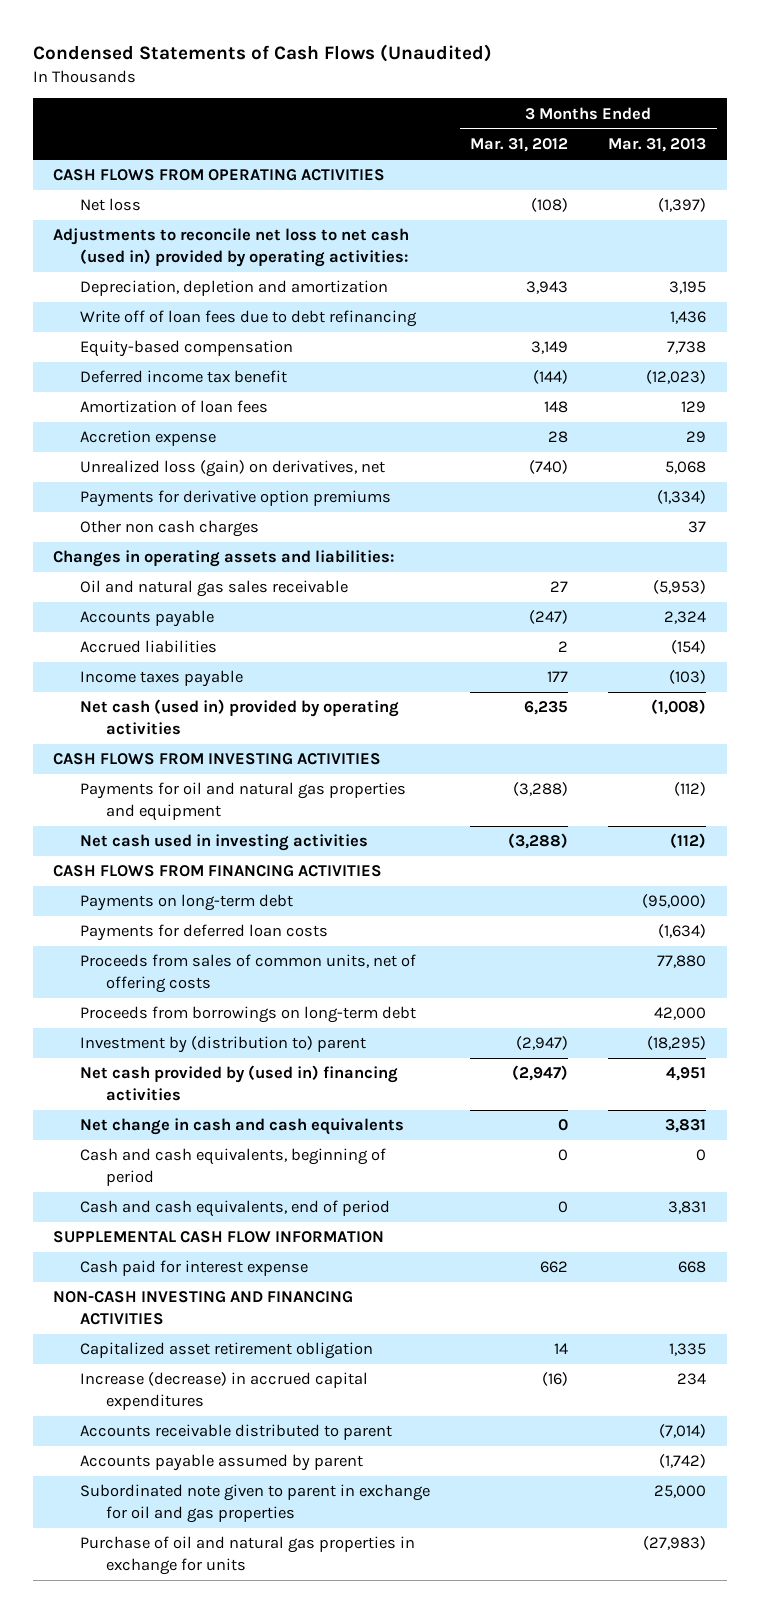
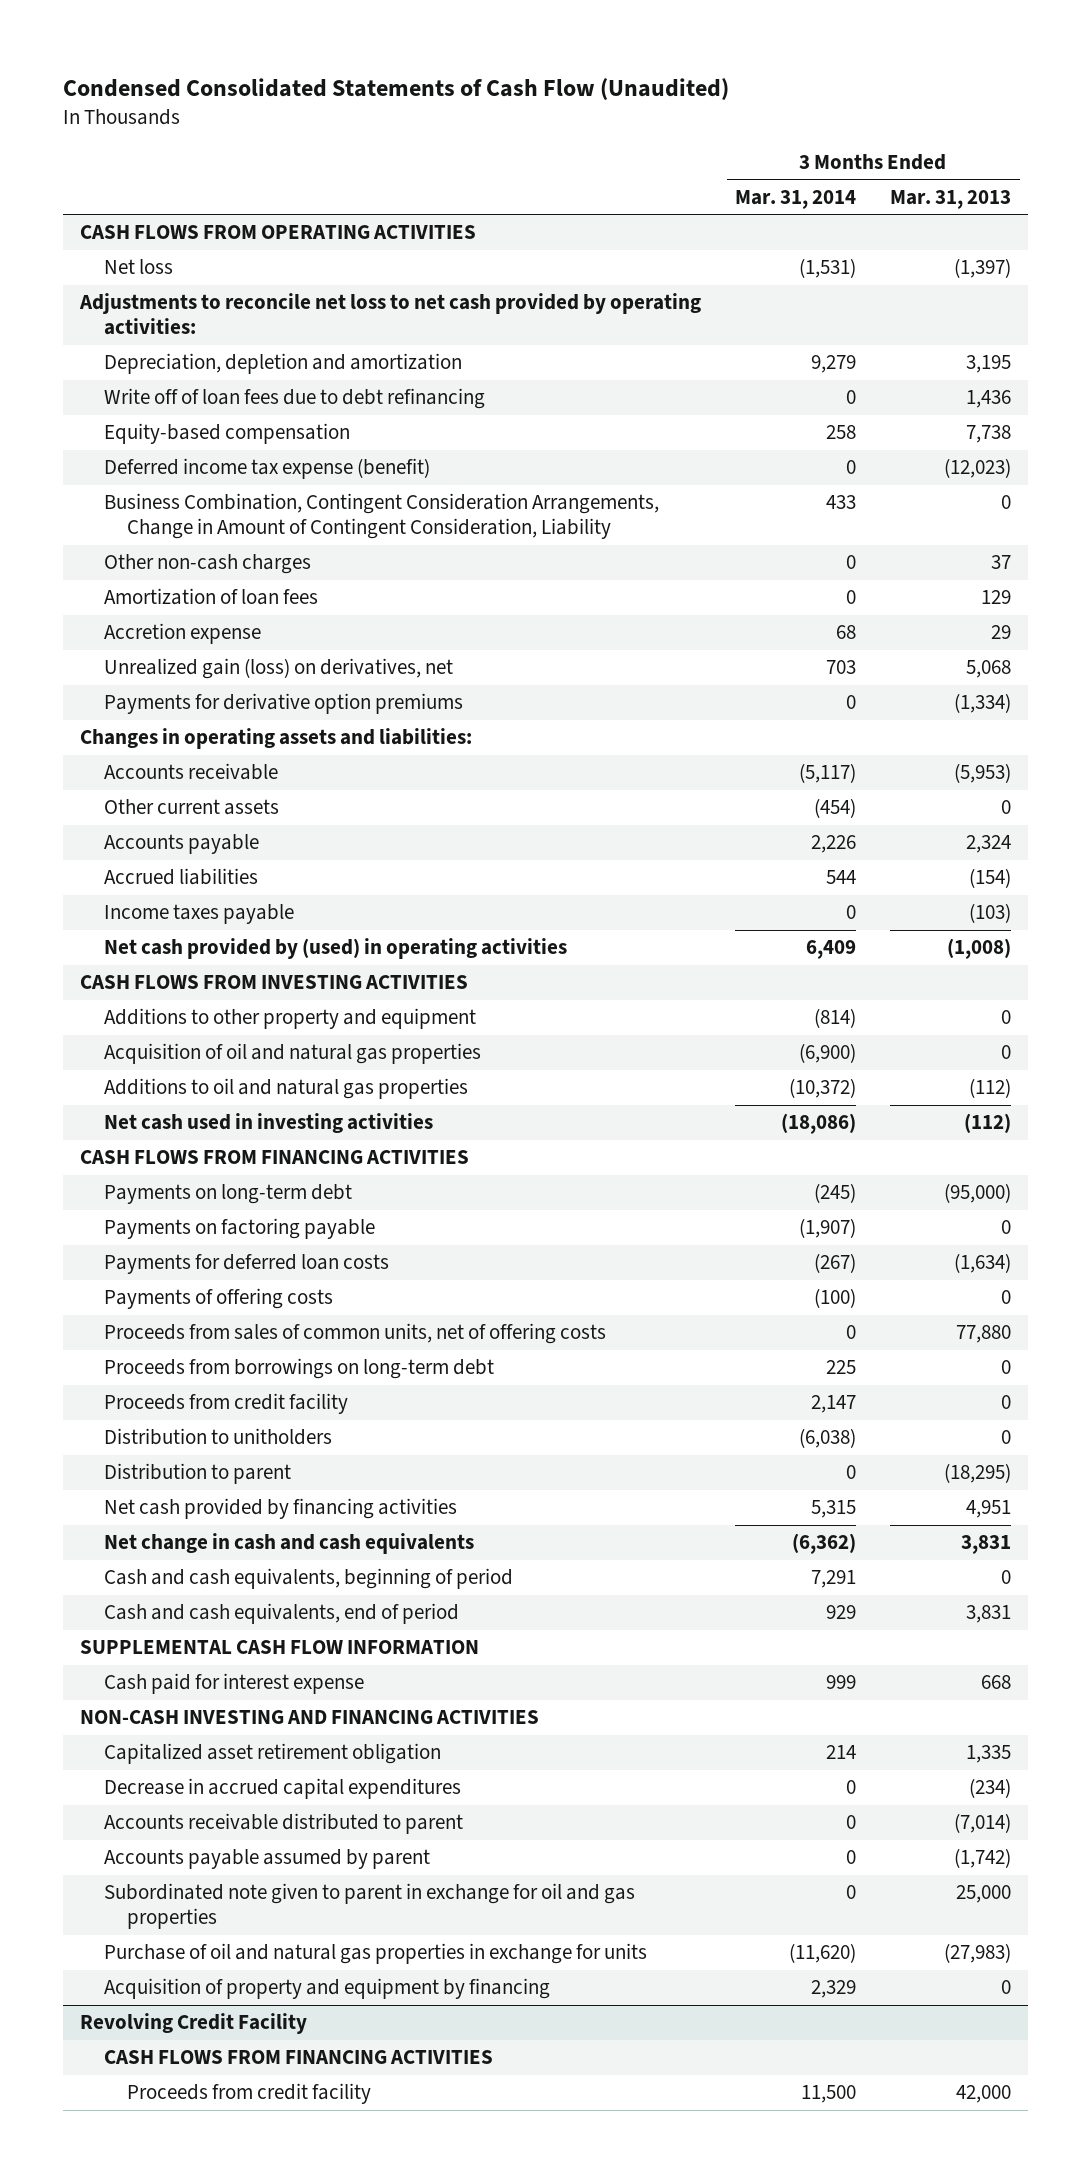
- Condensed Statements of Cash Flows (Unaudited)
+ Condensed Consolidated Statements of Cash Flow (Unaudited)
- | 3 Months Ended Mar. 31, 2012 | 3 Months Ended Mar. 31, 2013
+ | 3 Months Ended Mar. 31, 2014 | 3 Months Ended Mar. 31, 2013
- Adjustments to reconcile net loss to net cash (used in) provided by operating activities:
+ Adjustments to reconcile net loss to net cash provided by operating activities:
- Deferred income tax benefit | (144) | (12,023)
+ Deferred income tax expense (benefit) | 0 | (12,023)
+ Business Combination, Contingent Consideration Arrangements, Change in Amount of Contingent Consideration, Liability | 433 | 0
+ Other non-cash charges | 0 | 37
- Unrealized loss (gain) on derivatives, net | (740) | 5,068
+ Unrealized gain (loss) on derivatives, net | 703 | 5,068
- Other non cash charges | | 37
- Oil and natural gas sales receivable | 27 | (5,953)
+ Accounts receivable | (5,117) | (5,953)
+ Other current assets | (454) | 0
- Net cash (used in) provided by operating activities | 6,235 | (1,008)
+ Net cash provided by (used) in operating activities | 6,409 | (1,008)
- Payments for oil and natural gas properties and equipment | (3,288) | (112)
+ Additions to other property and equipment | (814) | 0
+ Acquisition of oil and natural gas properties | (6,900) | 0
+ Additions to oil and natural gas properties | (10,372) | (112)
+ Payments on factoring payable | (1,907) | 0
+ Payments of offering costs | (100) | 0
- Proceeds from borrowings on long-term debt | | 42,000
- Investment by (distribution to) parent | (2,947) | (18,295)
- Net cash provided by (used in) financing activities | (2,947) | 4,951
+ Proceeds from borrowings on long-term debt | 225 | 0
+ Proceeds from credit facility | 2,147 | 0
+ Distribution to unitholders | (6,038) | 0
+ Distribution to parent | 0 | (18,295)
+ Net cash provided by financing activities | 5,315 | 4,951
- Increase (decrease) in accrued capital expenditures | (16) | 234
+ Decrease in accrued capital expenditures | 0 | (234)
+ Acquisition of property and equipment by financing | 2,329 | 0
+ Revolving Credit Facility
+ CASH FLOWS FROM FINANCING ACTIVITIES
+ Proceeds from credit facility | 11,500 | 42,000

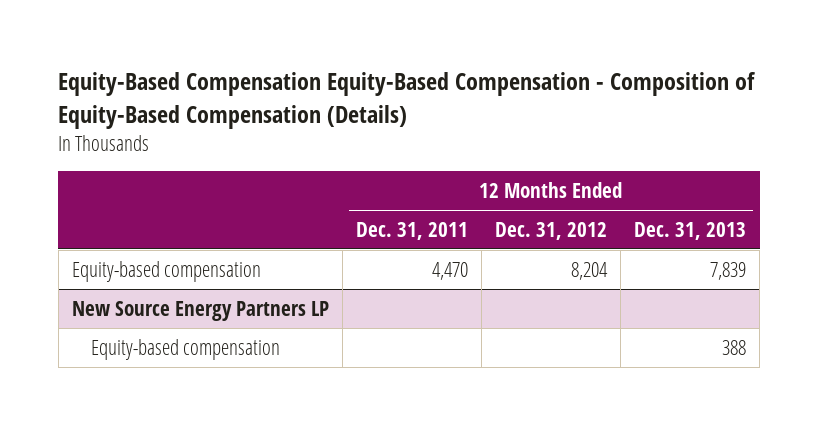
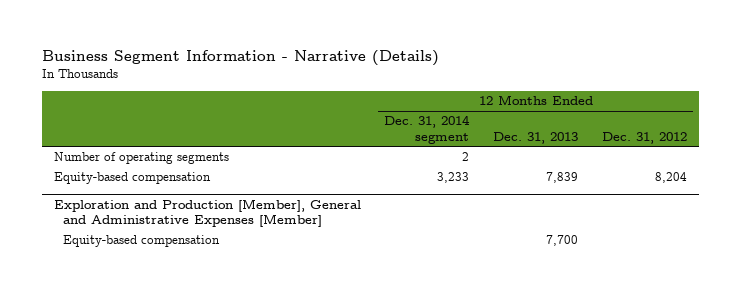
- Equity-Based Compensation Equity-Based Compensation - Composition of Equity-Based Compensation (Details)
+ Business Segment Information - Narrative (Details)
- | 12 Months Ended Dec. 31, 2011 | 12 Months Ended Dec. 31, 2012 | 12 Months Ended Dec. 31, 2013
+ | 12 Months Ended Dec. 31, 2014 segment | 12 Months Ended Dec. 31, 2013 | 12 Months Ended Dec. 31, 2012
+ Number of operating segments | 2 | |
- New Source Energy Partners LP
- Equity-based compensation | | | 388
+ Exploration and Production [Member], General and Administrative Expenses [Member]
+ Equity-based compensation | | 7,700 |

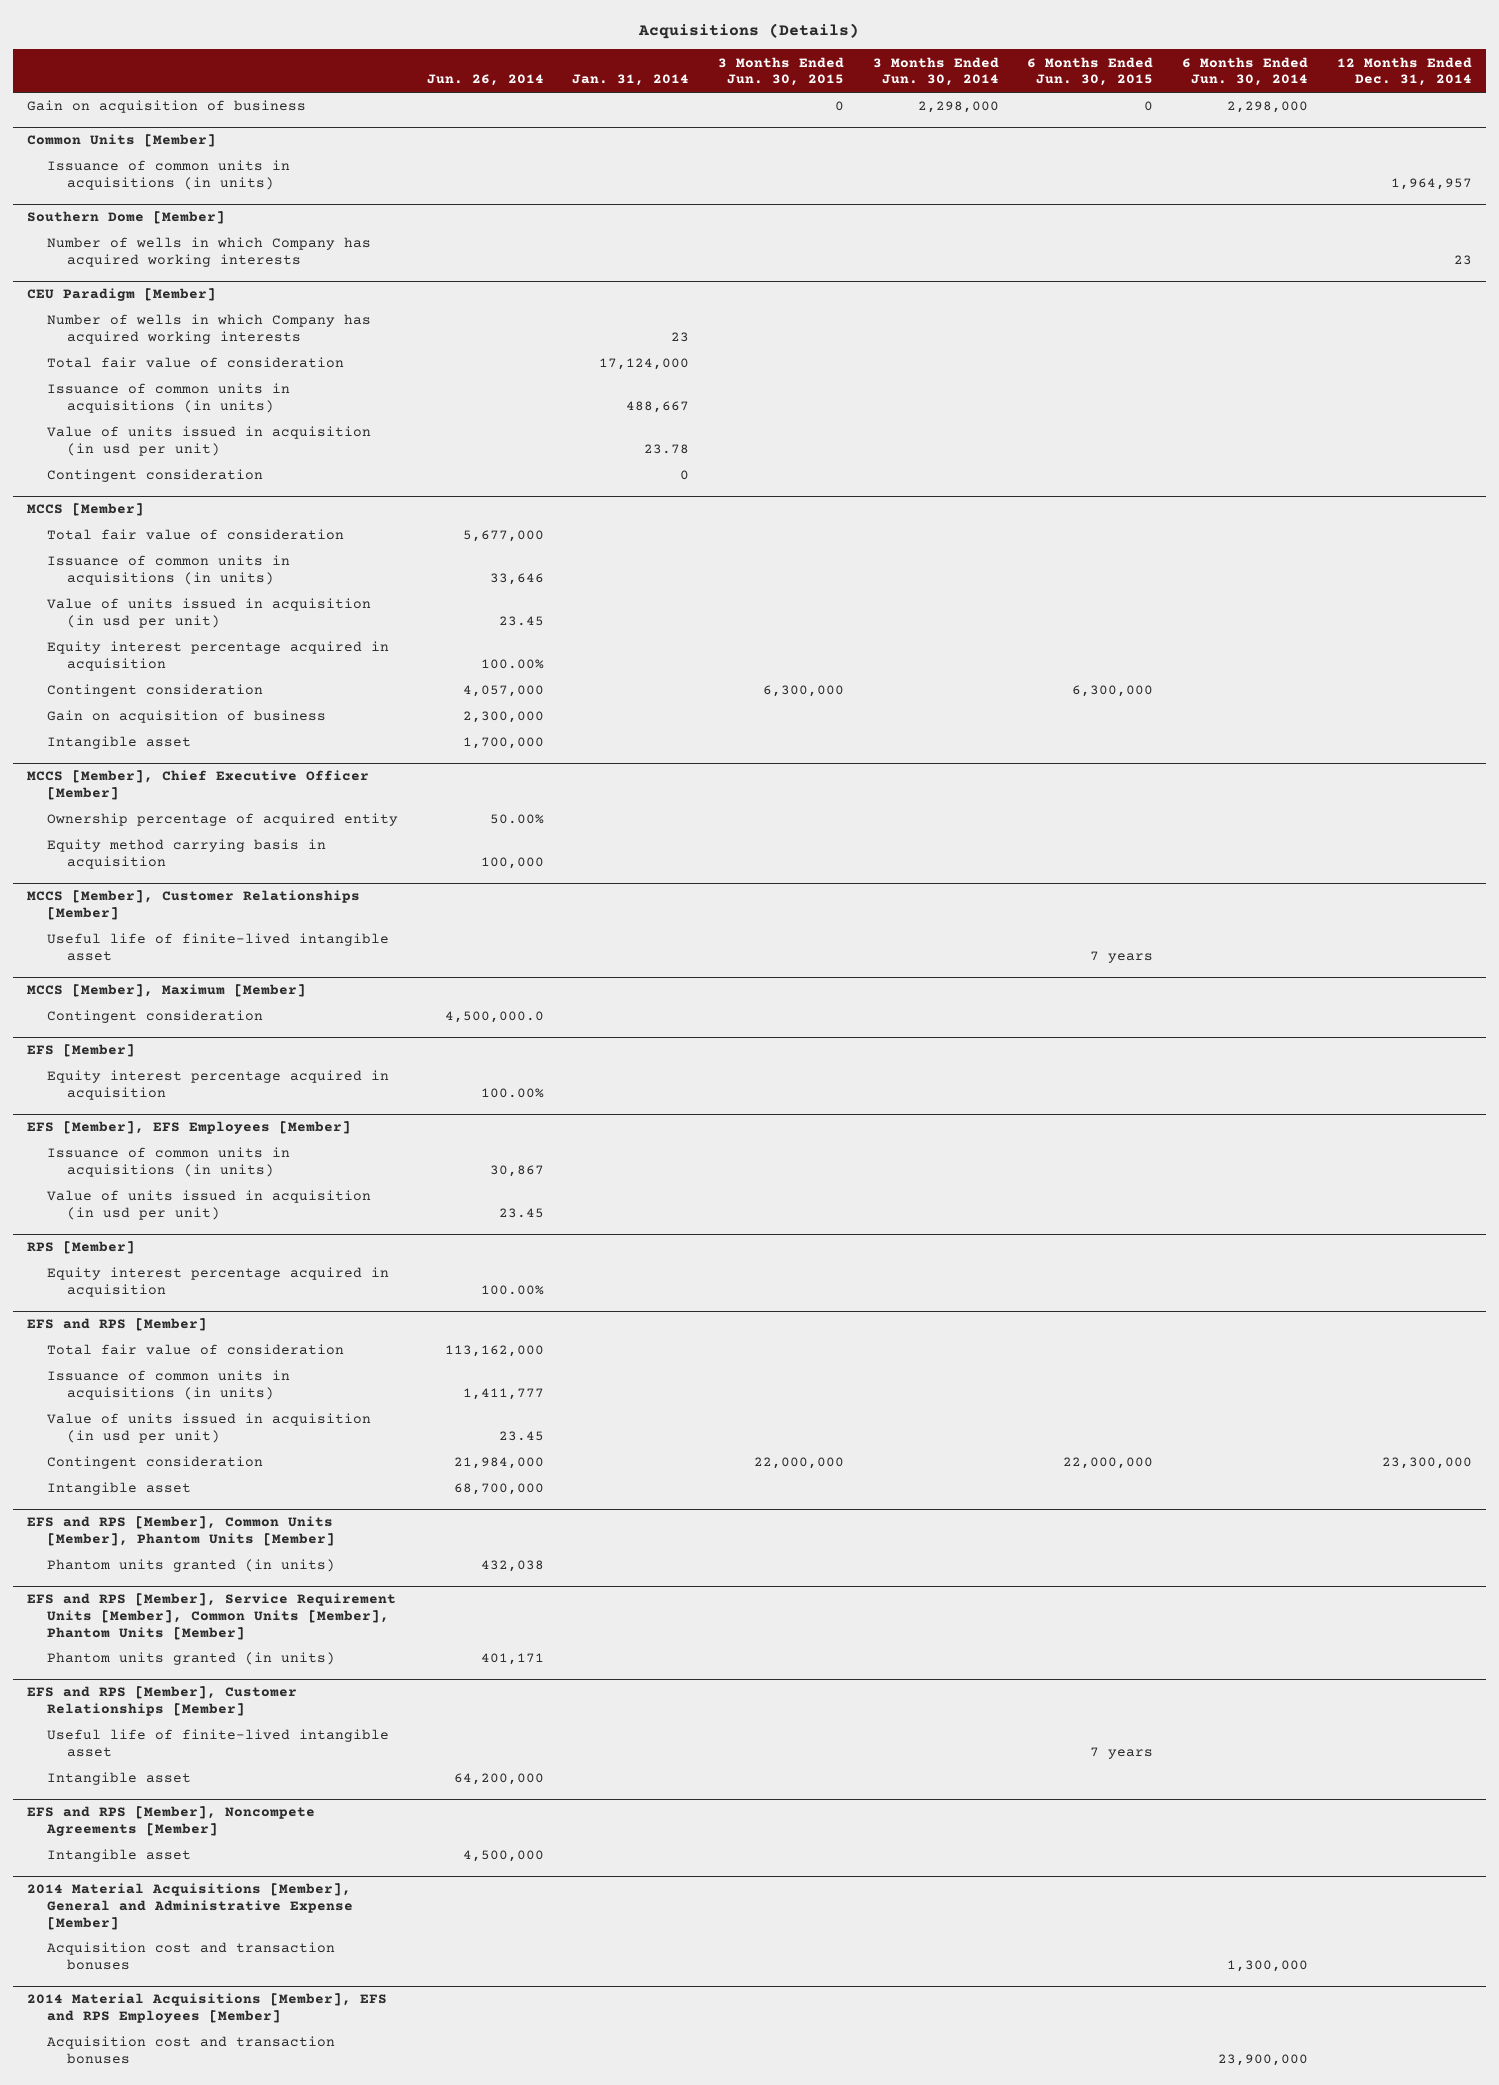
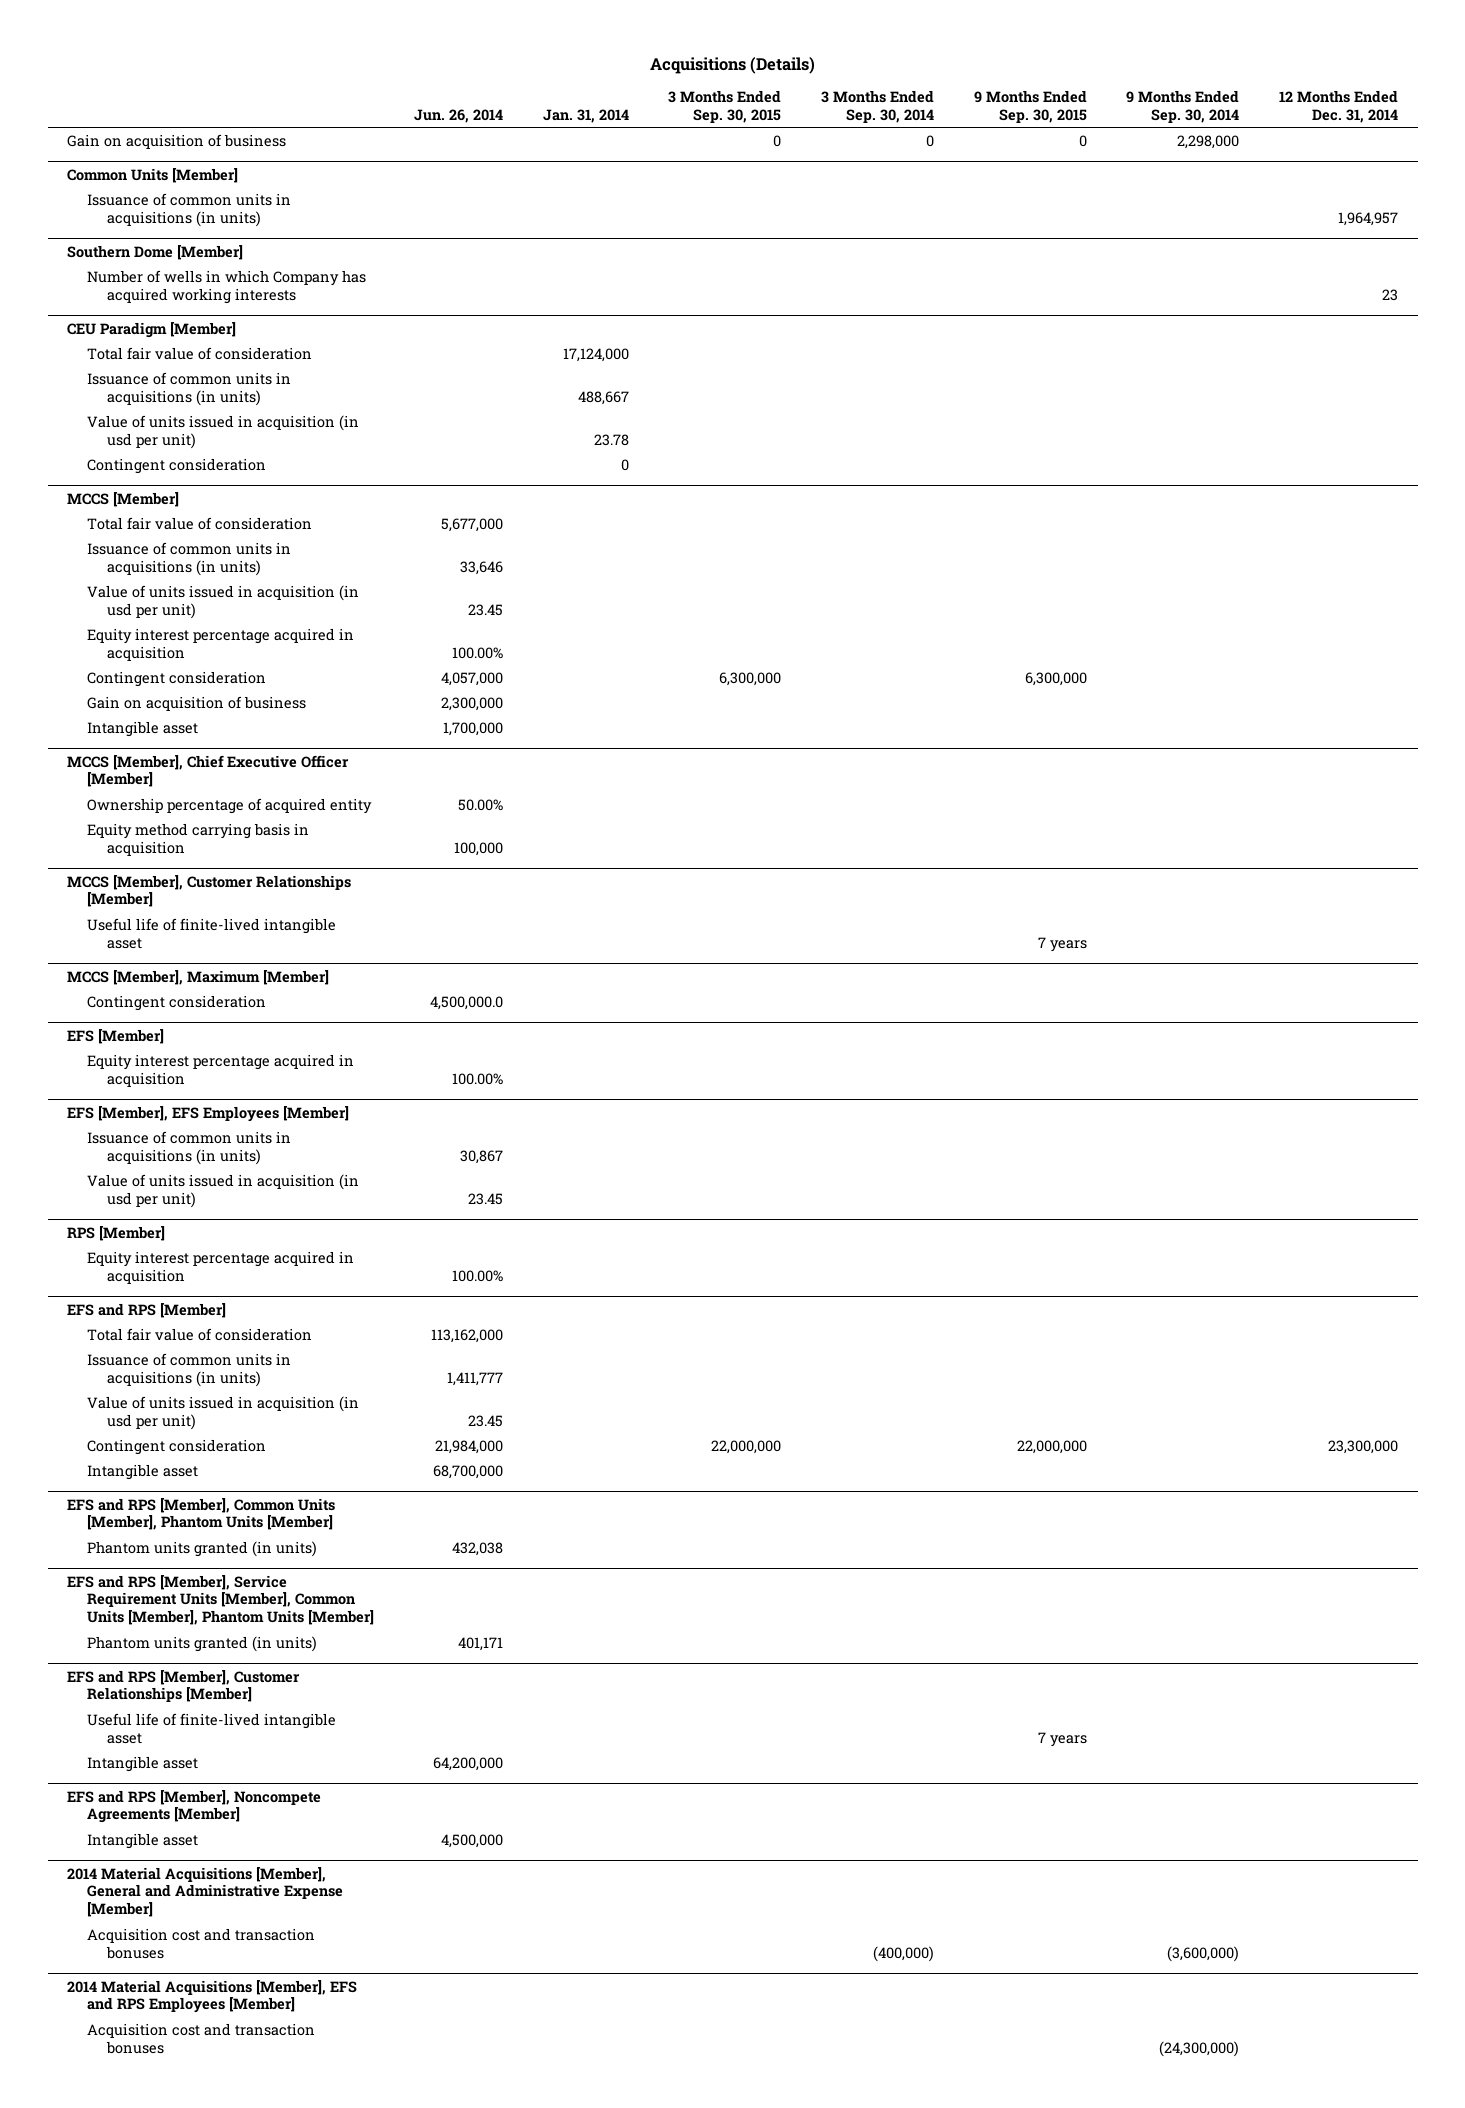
- | Jun. 26, 2014 | Jan. 31, 2014 | 3 Months Ended Jun. 30, 2015 | 3 Months Ended Jun. 30, 2014 | 6 Months Ended Jun. 30, 2015 | 6 Months Ended Jun. 30, 2014 | 12 Months Ended Dec. 31, 2014
+ | Jun. 26, 2014 | Jan. 31, 2014 | 3 Months Ended Sep. 30, 2015 | 3 Months Ended Sep. 30, 2014 | 9 Months Ended Sep. 30, 2015 | 9 Months Ended Sep. 30, 2014 | 12 Months Ended Dec. 31, 2014
@ CEU Paradigm [Member]
- Number of wells in which Company has acquired working interests | | 23 | | | | |

